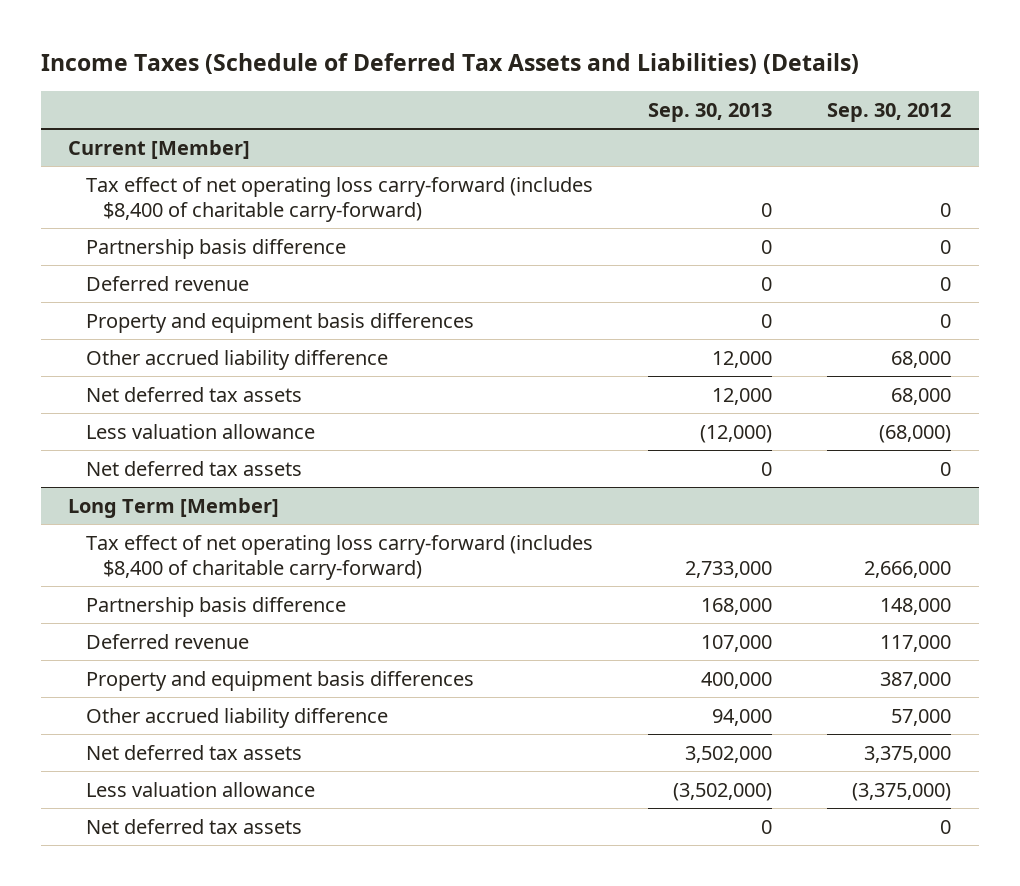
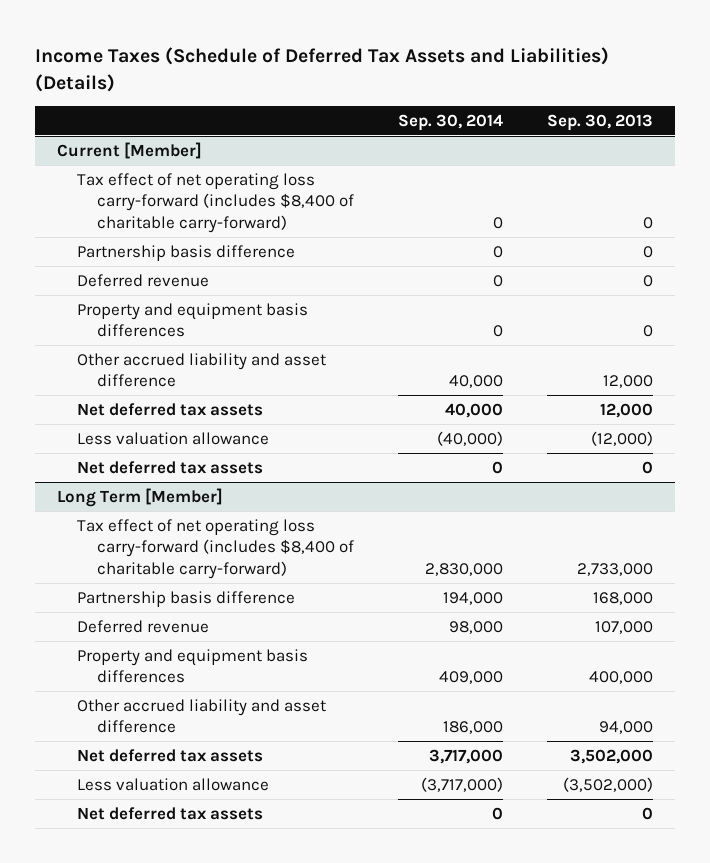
- | Sep. 30, 2013 | Sep. 30, 2012
+ | Sep. 30, 2014 | Sep. 30, 2013
@ Current [Member]
- Other accrued liability difference | 12,000 | 68,000
+ Other accrued liability and asset difference | 40,000 | 12,000
@ Long Term [Member]
- Other accrued liability difference | 94,000 | 57,000
+ Other accrued liability and asset difference | 186,000 | 94,000

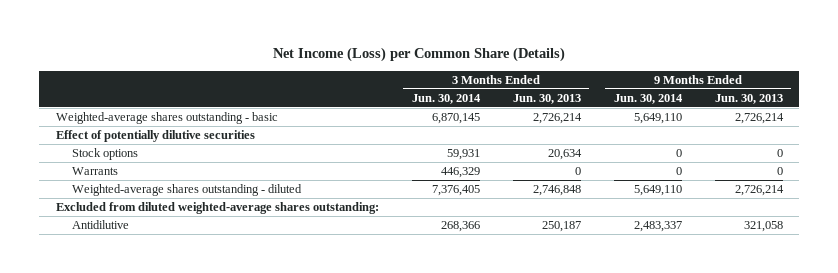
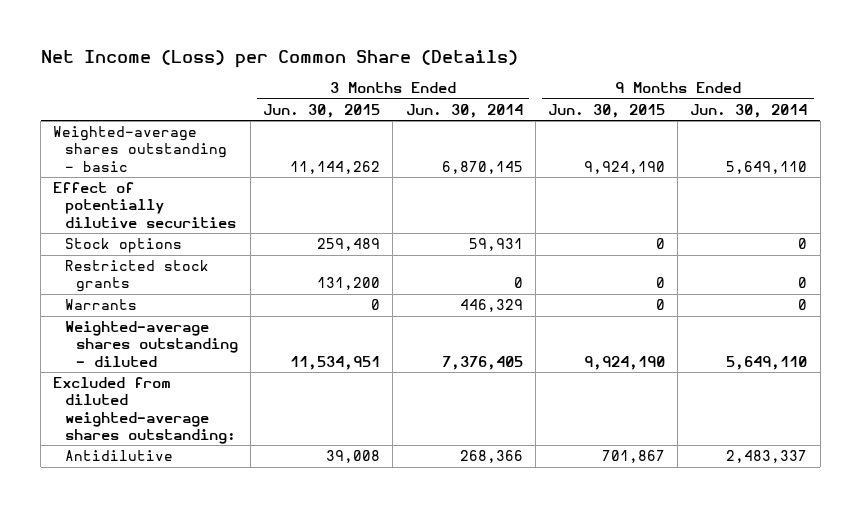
- | 3 Months Ended Jun. 30, 2014 | 3 Months Ended Jun. 30, 2013 | 9 Months Ended Jun. 30, 2014 | 9 Months Ended Jun. 30, 2013
+ | 3 Months Ended Jun. 30, 2015 | 3 Months Ended Jun. 30, 2014 | 9 Months Ended Jun. 30, 2015 | 9 Months Ended Jun. 30, 2014
+ Restricted stock grants | 131,200 | 0 | 0 | 0

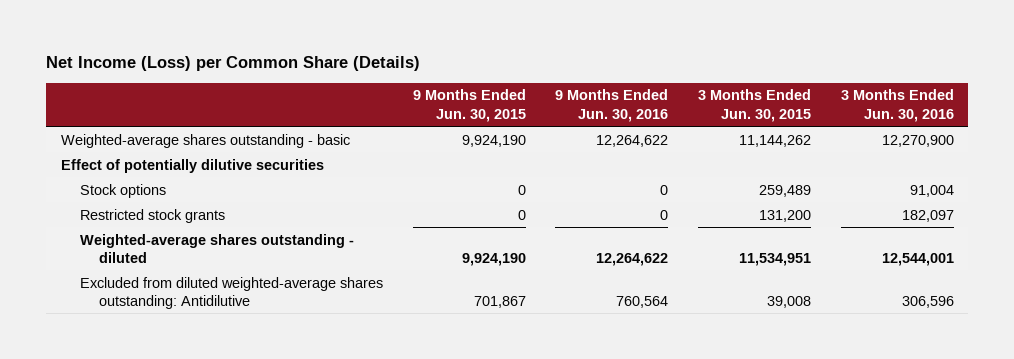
- | 3 Months Ended Jun. 30, 2015 | 3 Months Ended Jun. 30, 2014 | 9 Months Ended Jun. 30, 2015 | 9 Months Ended Jun. 30, 2014
+ | 9 Months Ended Jun. 30, 2015 | 9 Months Ended Jun. 30, 2016 | 3 Months Ended Jun. 30, 2015 | 3 Months Ended Jun. 30, 2016
- Warrants | 0 | 446,329 | 0 | 0
- Excluded from diluted weighted-average shares outstanding:
- Antidilutive | 39,008 | 268,366 | 701,867 | 2,483,337
+ Excluded from diluted weighted-average shares outstanding: Antidilutive | 701,867 | 760,564 | 39,008 | 306,596

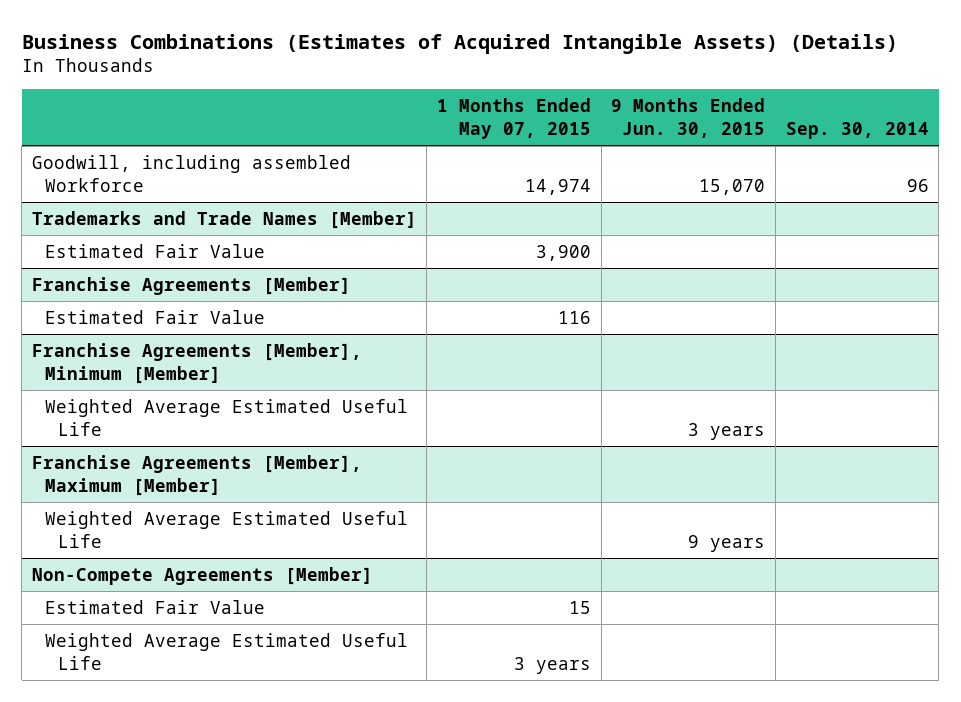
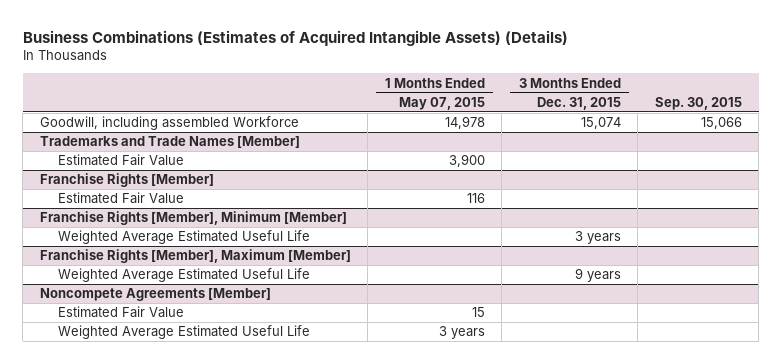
- | 1 Months Ended May 07, 2015 | 9 Months Ended Jun. 30, 2015 | Sep. 30, 2014
+ | 1 Months Ended May 07, 2015 | 3 Months Ended Dec. 31, 2015 | Sep. 30, 2015
- Goodwill, including assembled Workforce | 14,974 | 15,070 | 96
+ Goodwill, including assembled Workforce | 14,978 | 15,074 | 15,066
- Franchise Agreements [Member]
+ Franchise Rights [Member]
- Franchise Agreements [Member], Minimum [Member]
+ Franchise Rights [Member], Minimum [Member]
- Franchise Agreements [Member], Maximum [Member]
+ Franchise Rights [Member], Maximum [Member]
- Non-Compete Agreements [Member]
+ Noncompete Agreements [Member]

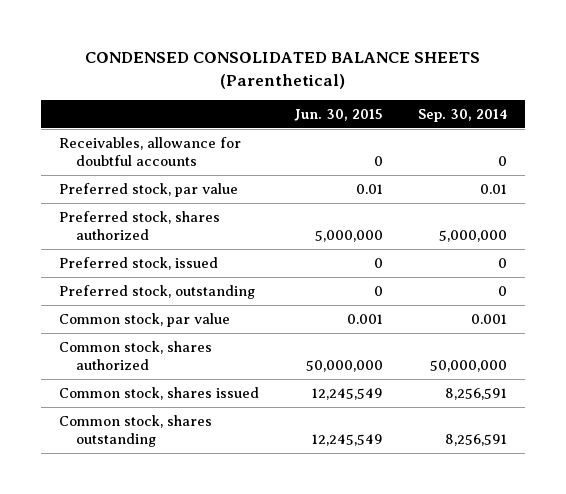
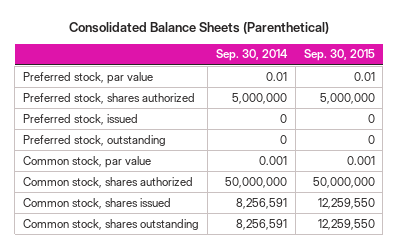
- CONDENSED CONSOLIDATED BALANCE SHEETS (Parenthetical)
+ Consolidated Balance Sheets (Parenthetical)
- | Jun. 30, 2015 | Sep. 30, 2014
+ | Sep. 30, 2014 | Sep. 30, 2015
- Receivables, allowance for doubtful accounts | 0 | 0

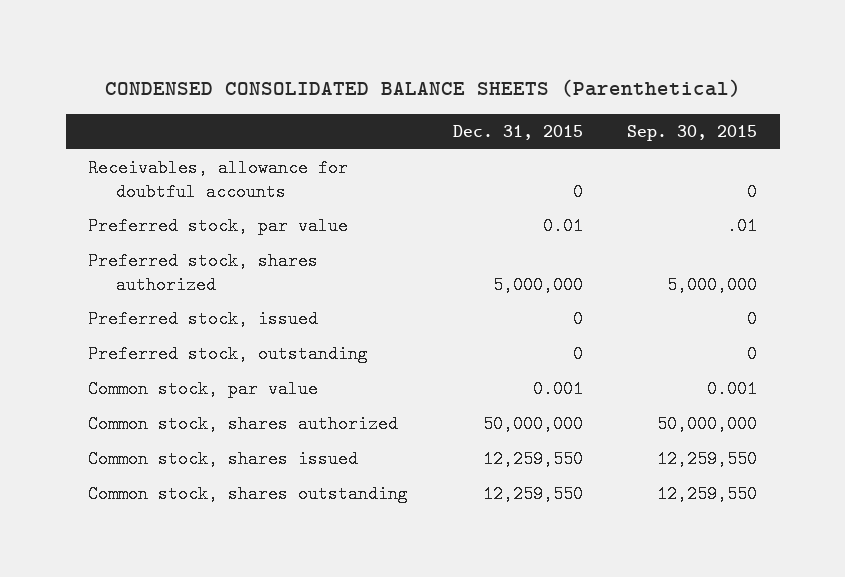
- Consolidated Balance Sheets (Parenthetical)
+ CONDENSED CONSOLIDATED BALANCE SHEETS (Parenthetical)
- | Sep. 30, 2014 | Sep. 30, 2015
+ | Dec. 31, 2015 | Sep. 30, 2015
- Preferred stock, par value | 0.01 | 0.01
+ Receivables, allowance for doubtful accounts | 0 | 0
+ Preferred stock, par value | 0.01 | .01

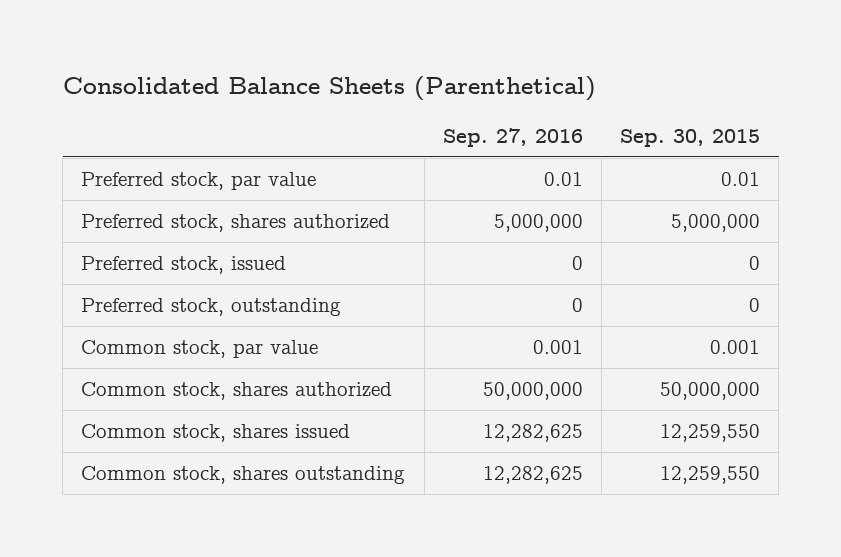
- CONDENSED CONSOLIDATED BALANCE SHEETS (Parenthetical)
+ Consolidated Balance Sheets (Parenthetical)
- | Dec. 31, 2015 | Sep. 30, 2015
+ | Sep. 27, 2016 | Sep. 30, 2015
- Receivables, allowance for doubtful accounts | 0 | 0
- Preferred stock, par value | 0.01 | .01
+ Preferred stock, par value | 0.01 | 0.01

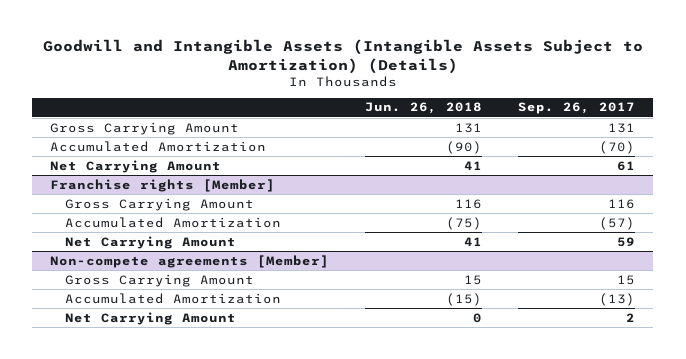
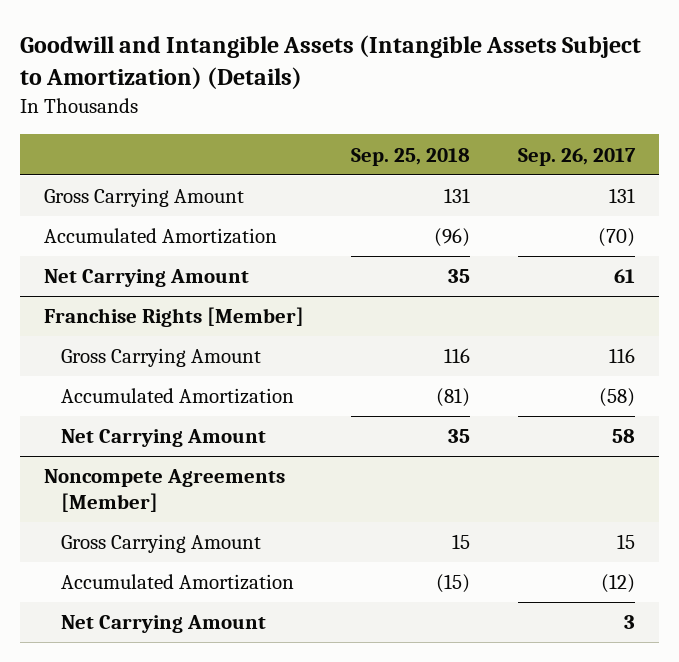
- | Jun. 26, 2018 | Sep. 26, 2017
+ | Sep. 25, 2018 | Sep. 26, 2017
- Franchise rights [Member]
+ Franchise Rights [Member]
- Accumulated Amortization | (75) | (57)
- Net Carrying Amount | 41 | 59
- Non-compete agreements [Member]
+ Accumulated Amortization | (81) | (58)
+ Net Carrying Amount | 35 | 58
+ Noncompete Agreements [Member]
- Accumulated Amortization | (15) | (13)
- Net Carrying Amount | 0 | 2
+ Accumulated Amortization | (15) | (12)
+ Net Carrying Amount | | 3

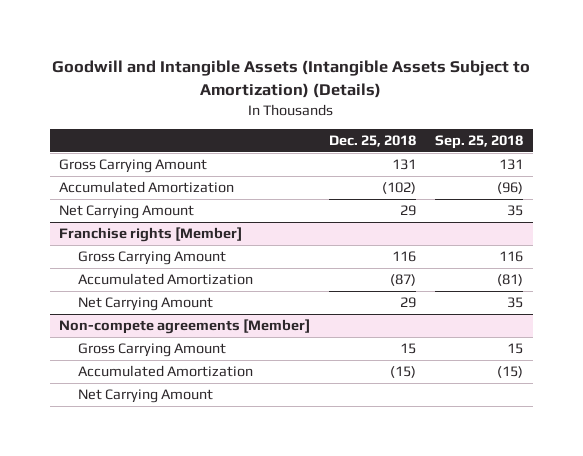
- | Sep. 25, 2018 | Sep. 26, 2017
+ | Dec. 25, 2018 | Sep. 25, 2018
- Franchise Rights [Member]
+ Franchise rights [Member]
- Noncompete Agreements [Member]
+ Non-compete agreements [Member]

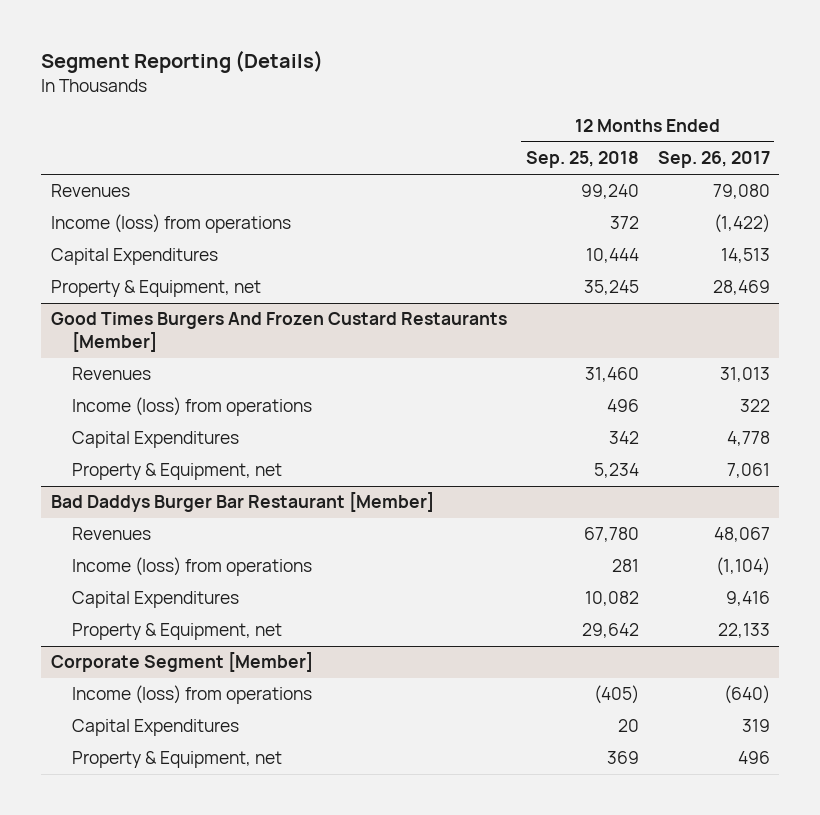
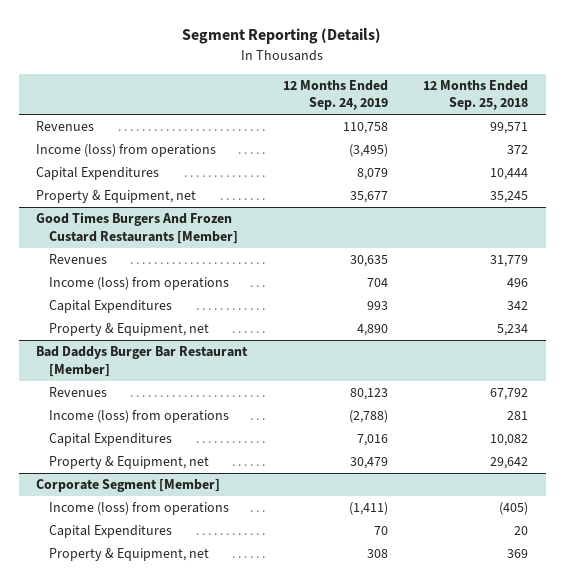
- | 12 Months Ended Sep. 25, 2018 | 12 Months Ended Sep. 26, 2017
+ | 12 Months Ended Sep. 24, 2019 | 12 Months Ended Sep. 25, 2018
- Revenues | 99,240 | 79,080
+ Revenues | 110,758 | 99,571
@ Good Times Burgers And Frozen Custard Restaurants [Member]
- Revenues | 31,460 | 31,013
+ Revenues | 30,635 | 31,779
@ Bad Daddys Burger Bar Restaurant [Member]
- Revenues | 67,780 | 48,067
+ Revenues | 80,123 | 67,792

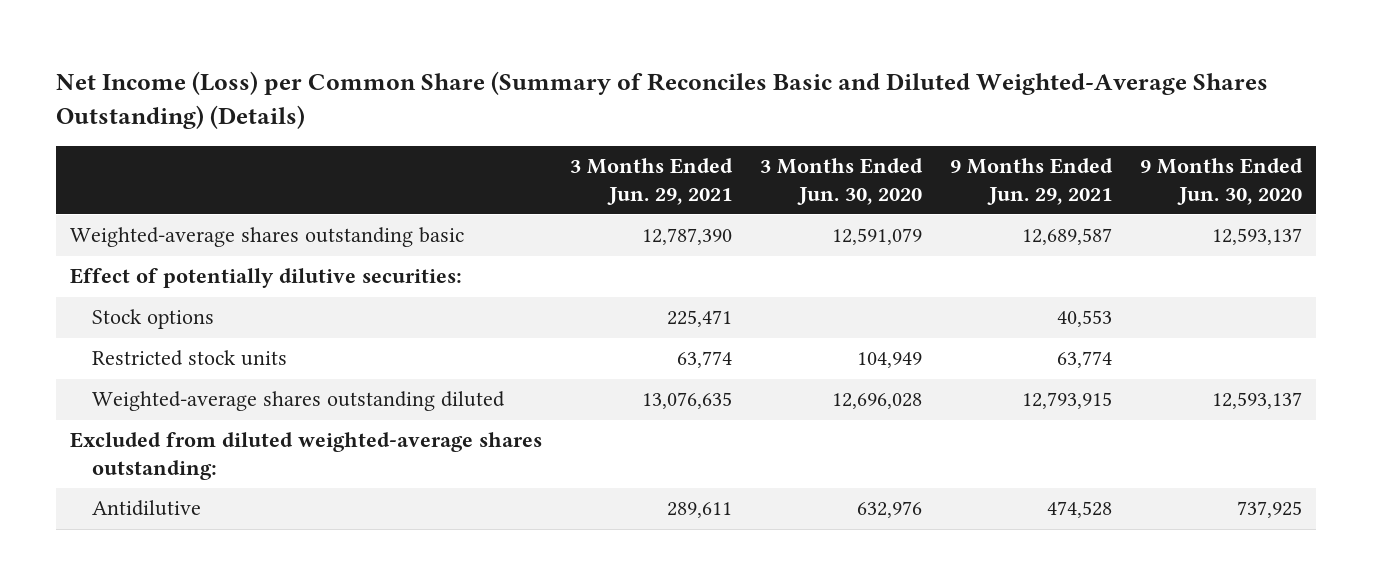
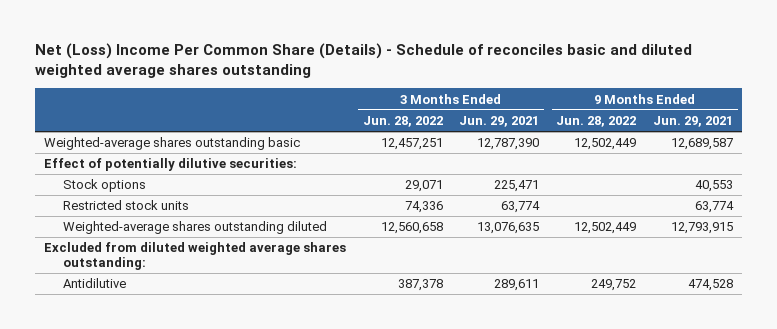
- Net Income (Loss) per Common Share (Summary of Reconciles Basic and Diluted Weighted-Average Shares Outstanding) (Details)
+ Net (Loss) Income Per Common Share (Details) - Schedule of reconciles basic and diluted weighted average shares outstanding
- | 3 Months Ended Jun. 29, 2021 | 3 Months Ended Jun. 30, 2020 | 9 Months Ended Jun. 29, 2021 | 9 Months Ended Jun. 30, 2020
+ | 3 Months Ended Jun. 28, 2022 | 3 Months Ended Jun. 29, 2021 | 9 Months Ended Jun. 28, 2022 | 9 Months Ended Jun. 29, 2021
- Excluded from diluted weighted-average shares outstanding:
+ Excluded from diluted weighted average shares outstanding:

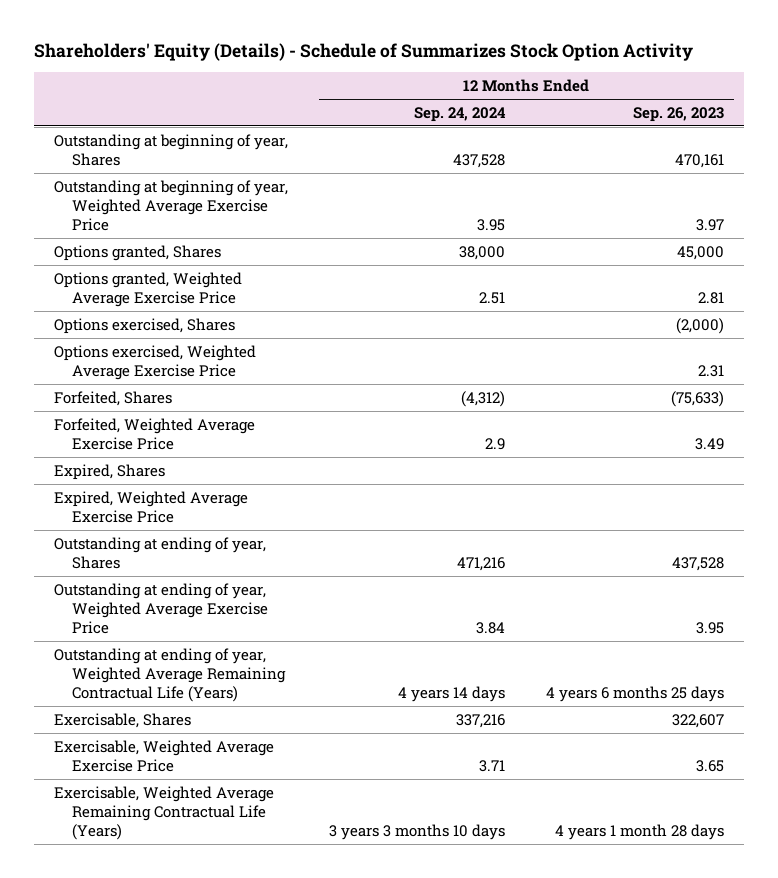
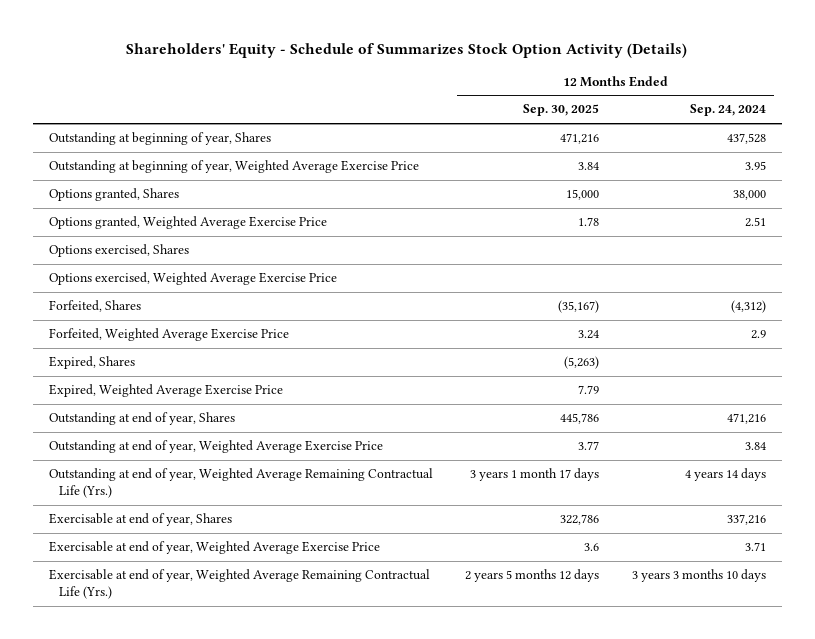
- Shareholders' Equity (Details) - Schedule of Summarizes Stock Option Activity
+ Shareholders' Equity - Schedule of Summarizes Stock Option Activity (Details)
- | 12 Months Ended Sep. 24, 2024 | 12 Months Ended Sep. 26, 2023
+ | 12 Months Ended Sep. 30, 2025 | 12 Months Ended Sep. 24, 2024
- Outstanding at ending of year, Shares | 471,216 | 437,528
- Outstanding at ending of year, Weighted Average Exercise Price | 3.84 | 3.95
- Outstanding at ending of year, Weighted Average Remaining Contractual Life (Years) | 4 years 14 days | 4 years 6 months 25 days
- Exercisable, Shares | 337,216 | 322,607
- Exercisable, Weighted Average Exercise Price | 3.71 | 3.65
- Exercisable, Weighted Average Remaining Contractual Life (Years) | 3 years 3 months 10 days | 4 years 1 month 28 days
+ Outstanding at end of year, Shares | 445,786 | 471,216
+ Outstanding at end of year, Weighted Average Exercise Price | 3.77 | 3.84
+ Outstanding at end of year, Weighted Average Remaining Contractual Life (Yrs.) | 3 years 1 month 17 days | 4 years 14 days
+ Exercisable at end of year, Shares | 322,786 | 337,216
+ Exercisable at end of year, Weighted Average Exercise Price | 3.6 | 3.71
+ Exercisable at end of year, Weighted Average Remaining Contractual Life (Yrs.) | 2 years 5 months 12 days | 3 years 3 months 10 days

